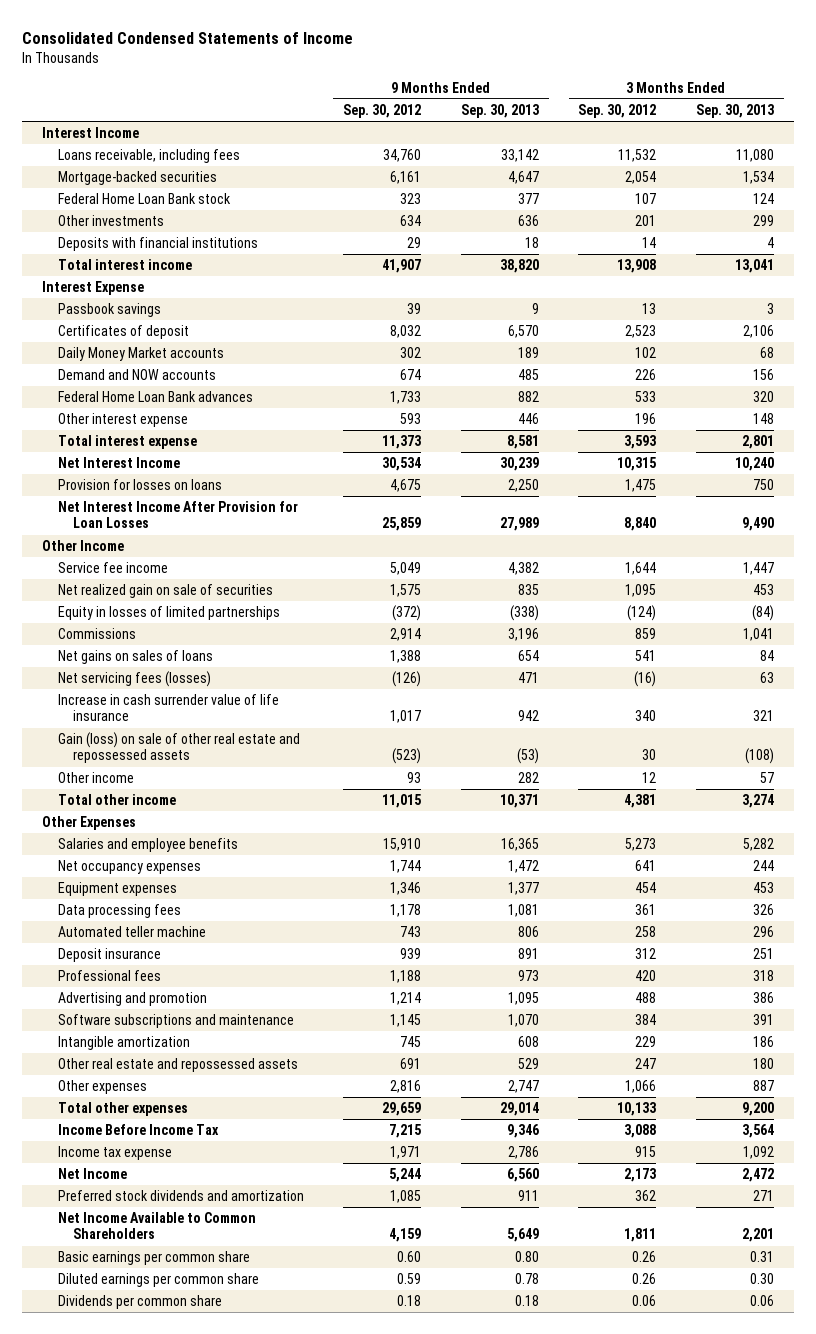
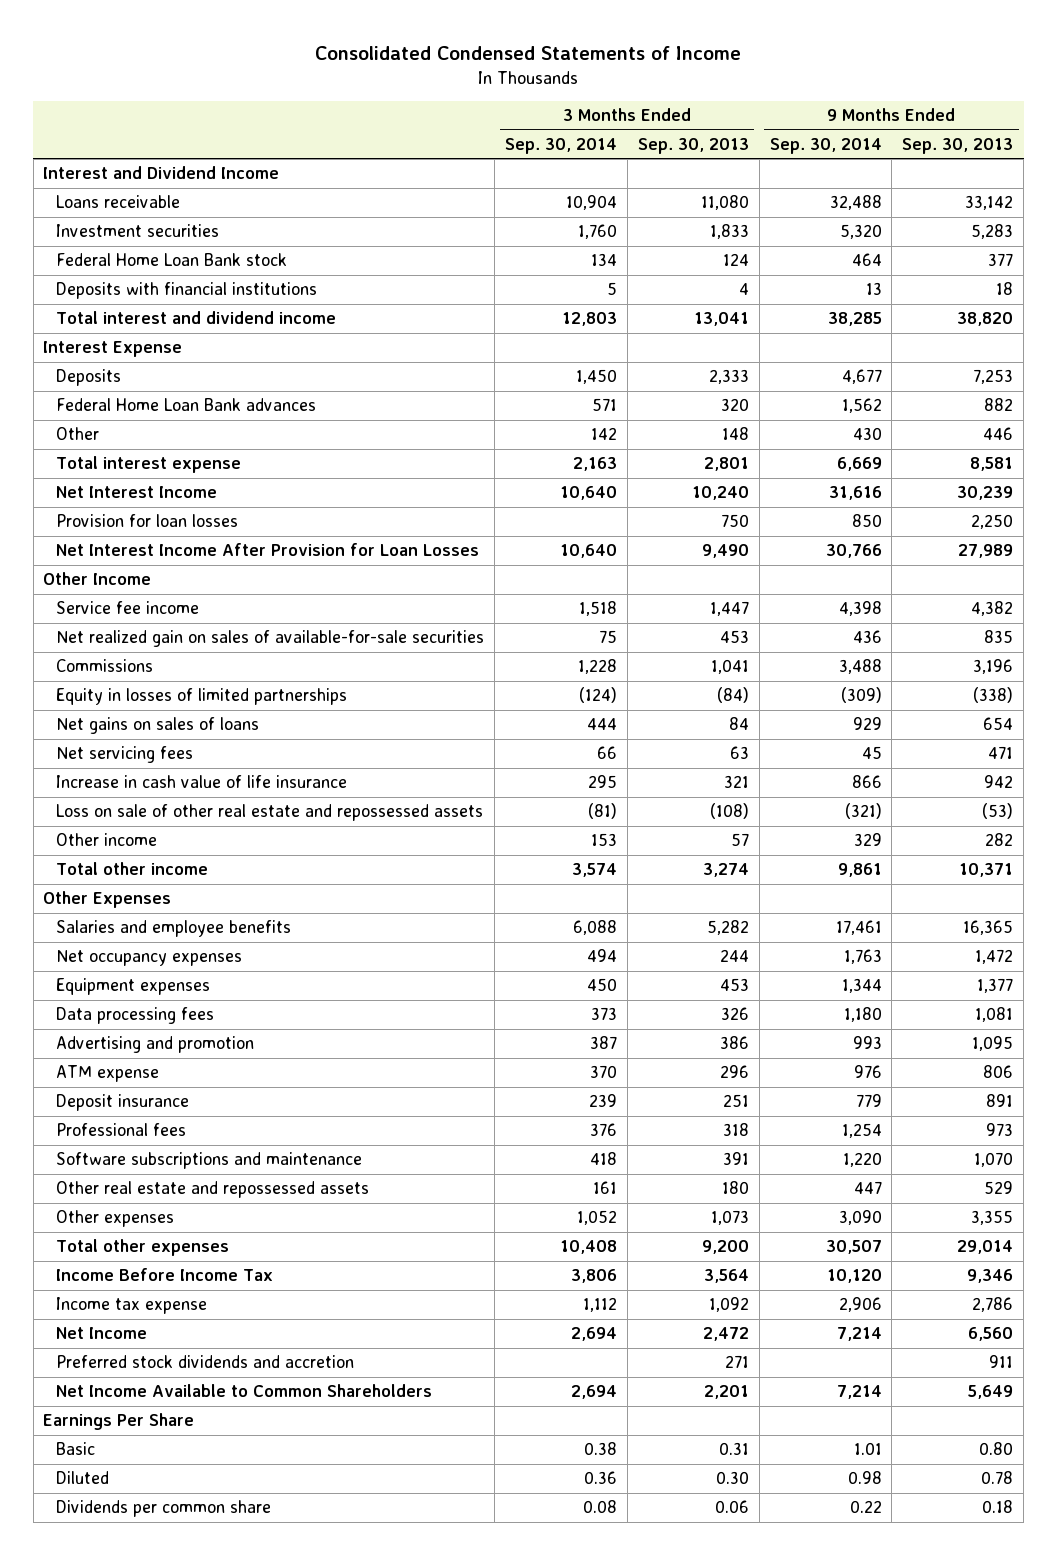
- | 9 Months Ended Sep. 30, 2012 | 9 Months Ended Sep. 30, 2013 | 3 Months Ended Sep. 30, 2012 | 3 Months Ended Sep. 30, 2013
+ | 3 Months Ended Sep. 30, 2014 | 3 Months Ended Sep. 30, 2013 | 9 Months Ended Sep. 30, 2014 | 9 Months Ended Sep. 30, 2013
- Interest Income
- Loans receivable, including fees | 34,760 | 33,142 | 11,532 | 11,080
- Mortgage-backed securities | 6,161 | 4,647 | 2,054 | 1,534
+ Interest and Dividend Income
+ Loans receivable | 10,904 | 11,080 | 32,488 | 33,142
+ Investment securities | 1,760 | 1,833 | 5,320 | 5,283
- Other investments | 634 | 636 | 201 | 299
- Total interest income | 41,907 | 38,820 | 13,908 | 13,041
+ Total interest and dividend income | 12,803 | 13,041 | 38,285 | 38,820
- Passbook savings | 39 | 9 | 13 | 3
- Certificates of deposit | 8,032 | 6,570 | 2,523 | 2,106
- Daily Money Market accounts | 302 | 189 | 102 | 68
- Demand and NOW accounts | 674 | 485 | 226 | 156
+ Deposits | 1,450 | 2,333 | 4,677 | 7,253
- Other interest expense | 593 | 446 | 196 | 148
+ Other | 142 | 148 | 430 | 446
- Provision for losses on loans | 4,675 | 2,250 | 1,475 | 750
+ Provision for loan losses | | 750 | 850 | 2,250
- Net realized gain on sale of securities | 1,575 | 835 | 1,095 | 453
+ Net realized gain on sales of available-for-sale securities | 75 | 453 | 436 | 835
moved down: Equity in losses of limited partnerships | (124) | (84) | (309) | (338)
- Net servicing fees (losses) | (126) | 471 | (16) | 63
- Increase in cash surrender value of life insurance | 1,017 | 942 | 340 | 321
- Gain (loss) on sale of other real estate and repossessed assets | (523) | (53) | 30 | (108)
+ Net servicing fees | 66 | 63 | 45 | 471
+ Increase in cash value of life insurance | 295 | 321 | 866 | 942
+ Loss on sale of other real estate and repossessed assets | (81) | (108) | (321) | (53)
- Automated teller machine | 743 | 806 | 258 | 296
moved up: Advertising and promotion | 387 | 386 | 993 | 1,095
+ ATM expense | 370 | 296 | 976 | 806
- Intangible amortization | 745 | 608 | 229 | 186
- Other expenses | 2,816 | 2,747 | 1,066 | 887
+ Other expenses | 1,052 | 1,073 | 3,090 | 3,355
- Preferred stock dividends and amortization | 1,085 | 911 | 362 | 271
+ Preferred stock dividends and accretion | | 271 | | 911
- Basic earnings per common share | 0.60 | 0.80 | 0.26 | 0.31
- Diluted earnings per common share | 0.59 | 0.78 | 0.26 | 0.30
+ Earnings Per Share
+ Basic | 0.38 | 0.31 | 1.01 | 0.80
+ Diluted | 0.36 | 0.30 | 0.98 | 0.78

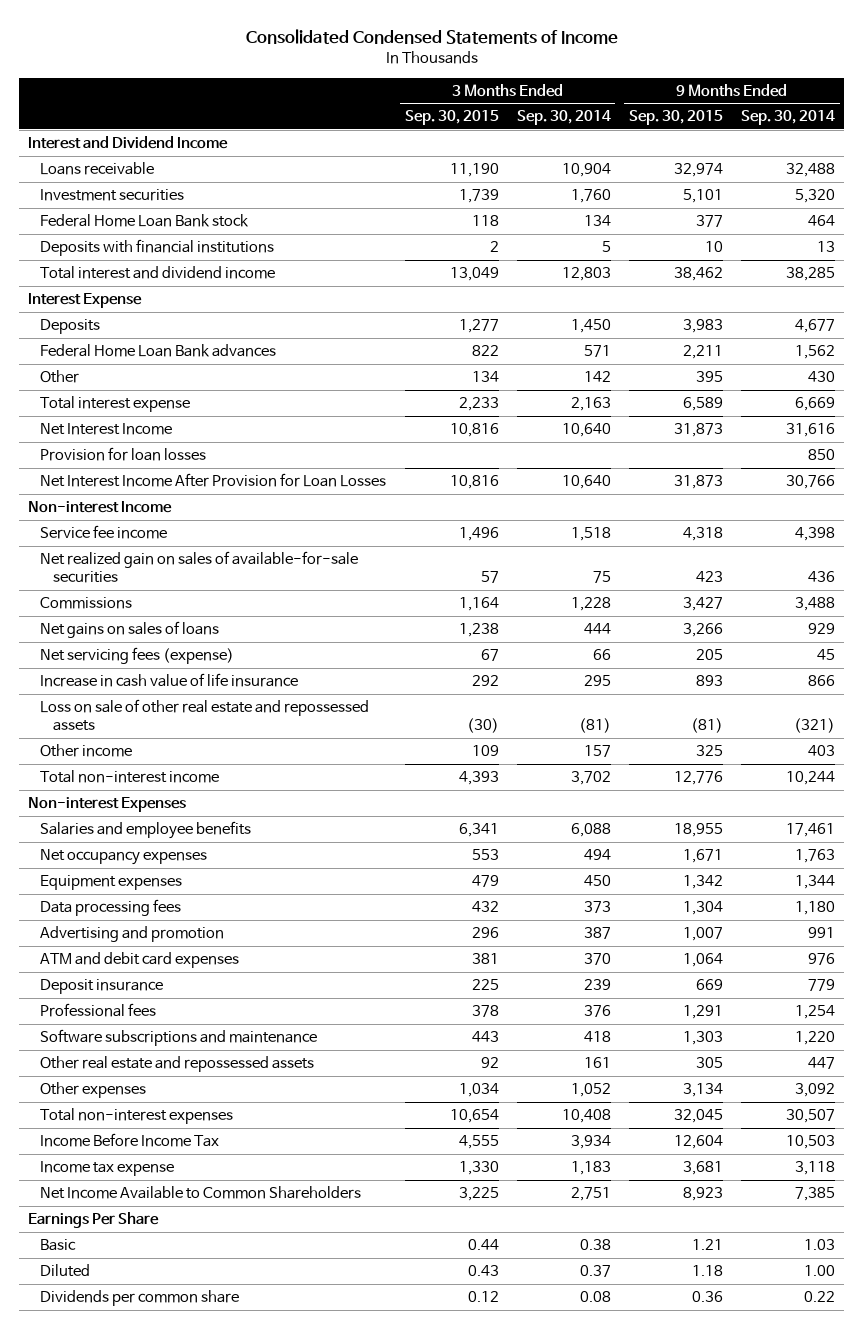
- | 3 Months Ended Sep. 30, 2014 | 3 Months Ended Sep. 30, 2013 | 9 Months Ended Sep. 30, 2014 | 9 Months Ended Sep. 30, 2013
+ | 3 Months Ended Sep. 30, 2015 | 3 Months Ended Sep. 30, 2014 | 9 Months Ended Sep. 30, 2015 | 9 Months Ended Sep. 30, 2014
- Other Income
+ Non-interest Income
- Equity in losses of limited partnerships | (124) | (84) | (309) | (338)
- Net servicing fees | 66 | 63 | 45 | 471
+ Net servicing fees (expense) | 67 | 66 | 205 | 45
- Other income | 153 | 57 | 329 | 282
- Total other income | 3,574 | 3,274 | 9,861 | 10,371
- Other Expenses
+ Other income | 109 | 157 | 325 | 403
+ Total non-interest income | 4,393 | 3,702 | 12,776 | 10,244
+ Non-interest Expenses
- Advertising and promotion | 387 | 386 | 993 | 1,095
- ATM expense | 370 | 296 | 976 | 806
+ Advertising and promotion | 296 | 387 | 1,007 | 991
+ ATM and debit card expenses | 381 | 370 | 1,064 | 976
- Other expenses | 1,052 | 1,073 | 3,090 | 3,355
- Total other expenses | 10,408 | 9,200 | 30,507 | 29,014
- Income Before Income Tax | 3,806 | 3,564 | 10,120 | 9,346
- Income tax expense | 1,112 | 1,092 | 2,906 | 2,786
- Net Income | 2,694 | 2,472 | 7,214 | 6,560
- Preferred stock dividends and accretion | | 271 | | 911
- Net Income Available to Common Shareholders | 2,694 | 2,201 | 7,214 | 5,649
+ Other expenses | 1,034 | 1,052 | 3,134 | 3,092
+ Total non-interest expenses | 10,654 | 10,408 | 32,045 | 30,507
+ Income Before Income Tax | 4,555 | 3,934 | 12,604 | 10,503
+ Income tax expense | 1,330 | 1,183 | 3,681 | 3,118
+ Net Income Available to Common Shareholders | 3,225 | 2,751 | 8,923 | 7,385
- Basic | 0.38 | 0.31 | 1.01 | 0.80
- Diluted | 0.36 | 0.30 | 0.98 | 0.78
+ Basic | 0.44 | 0.38 | 1.21 | 1.03
+ Diluted | 0.43 | 0.37 | 1.18 | 1.00

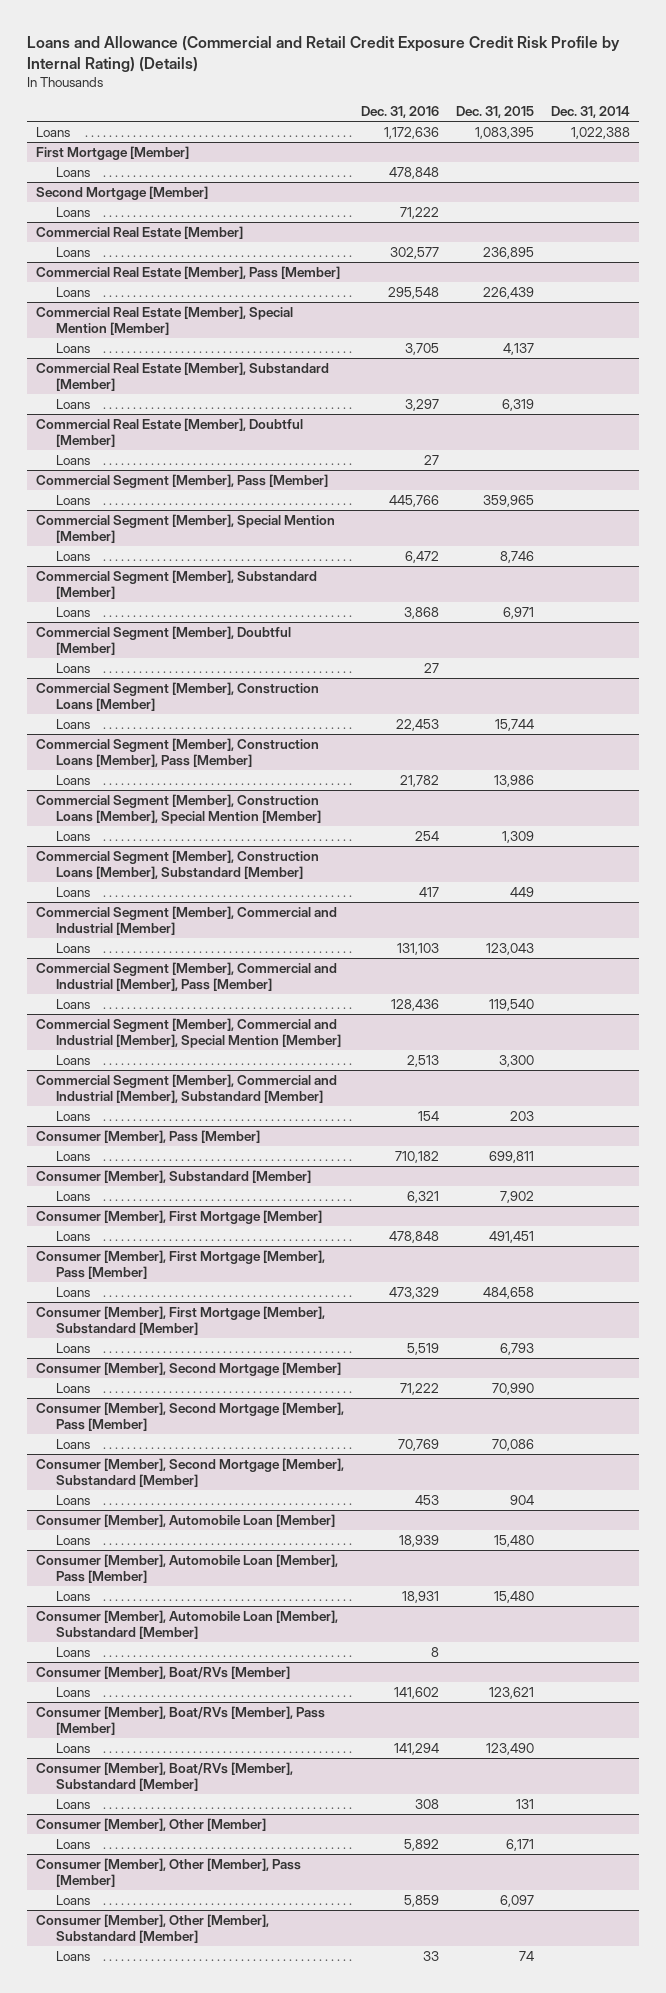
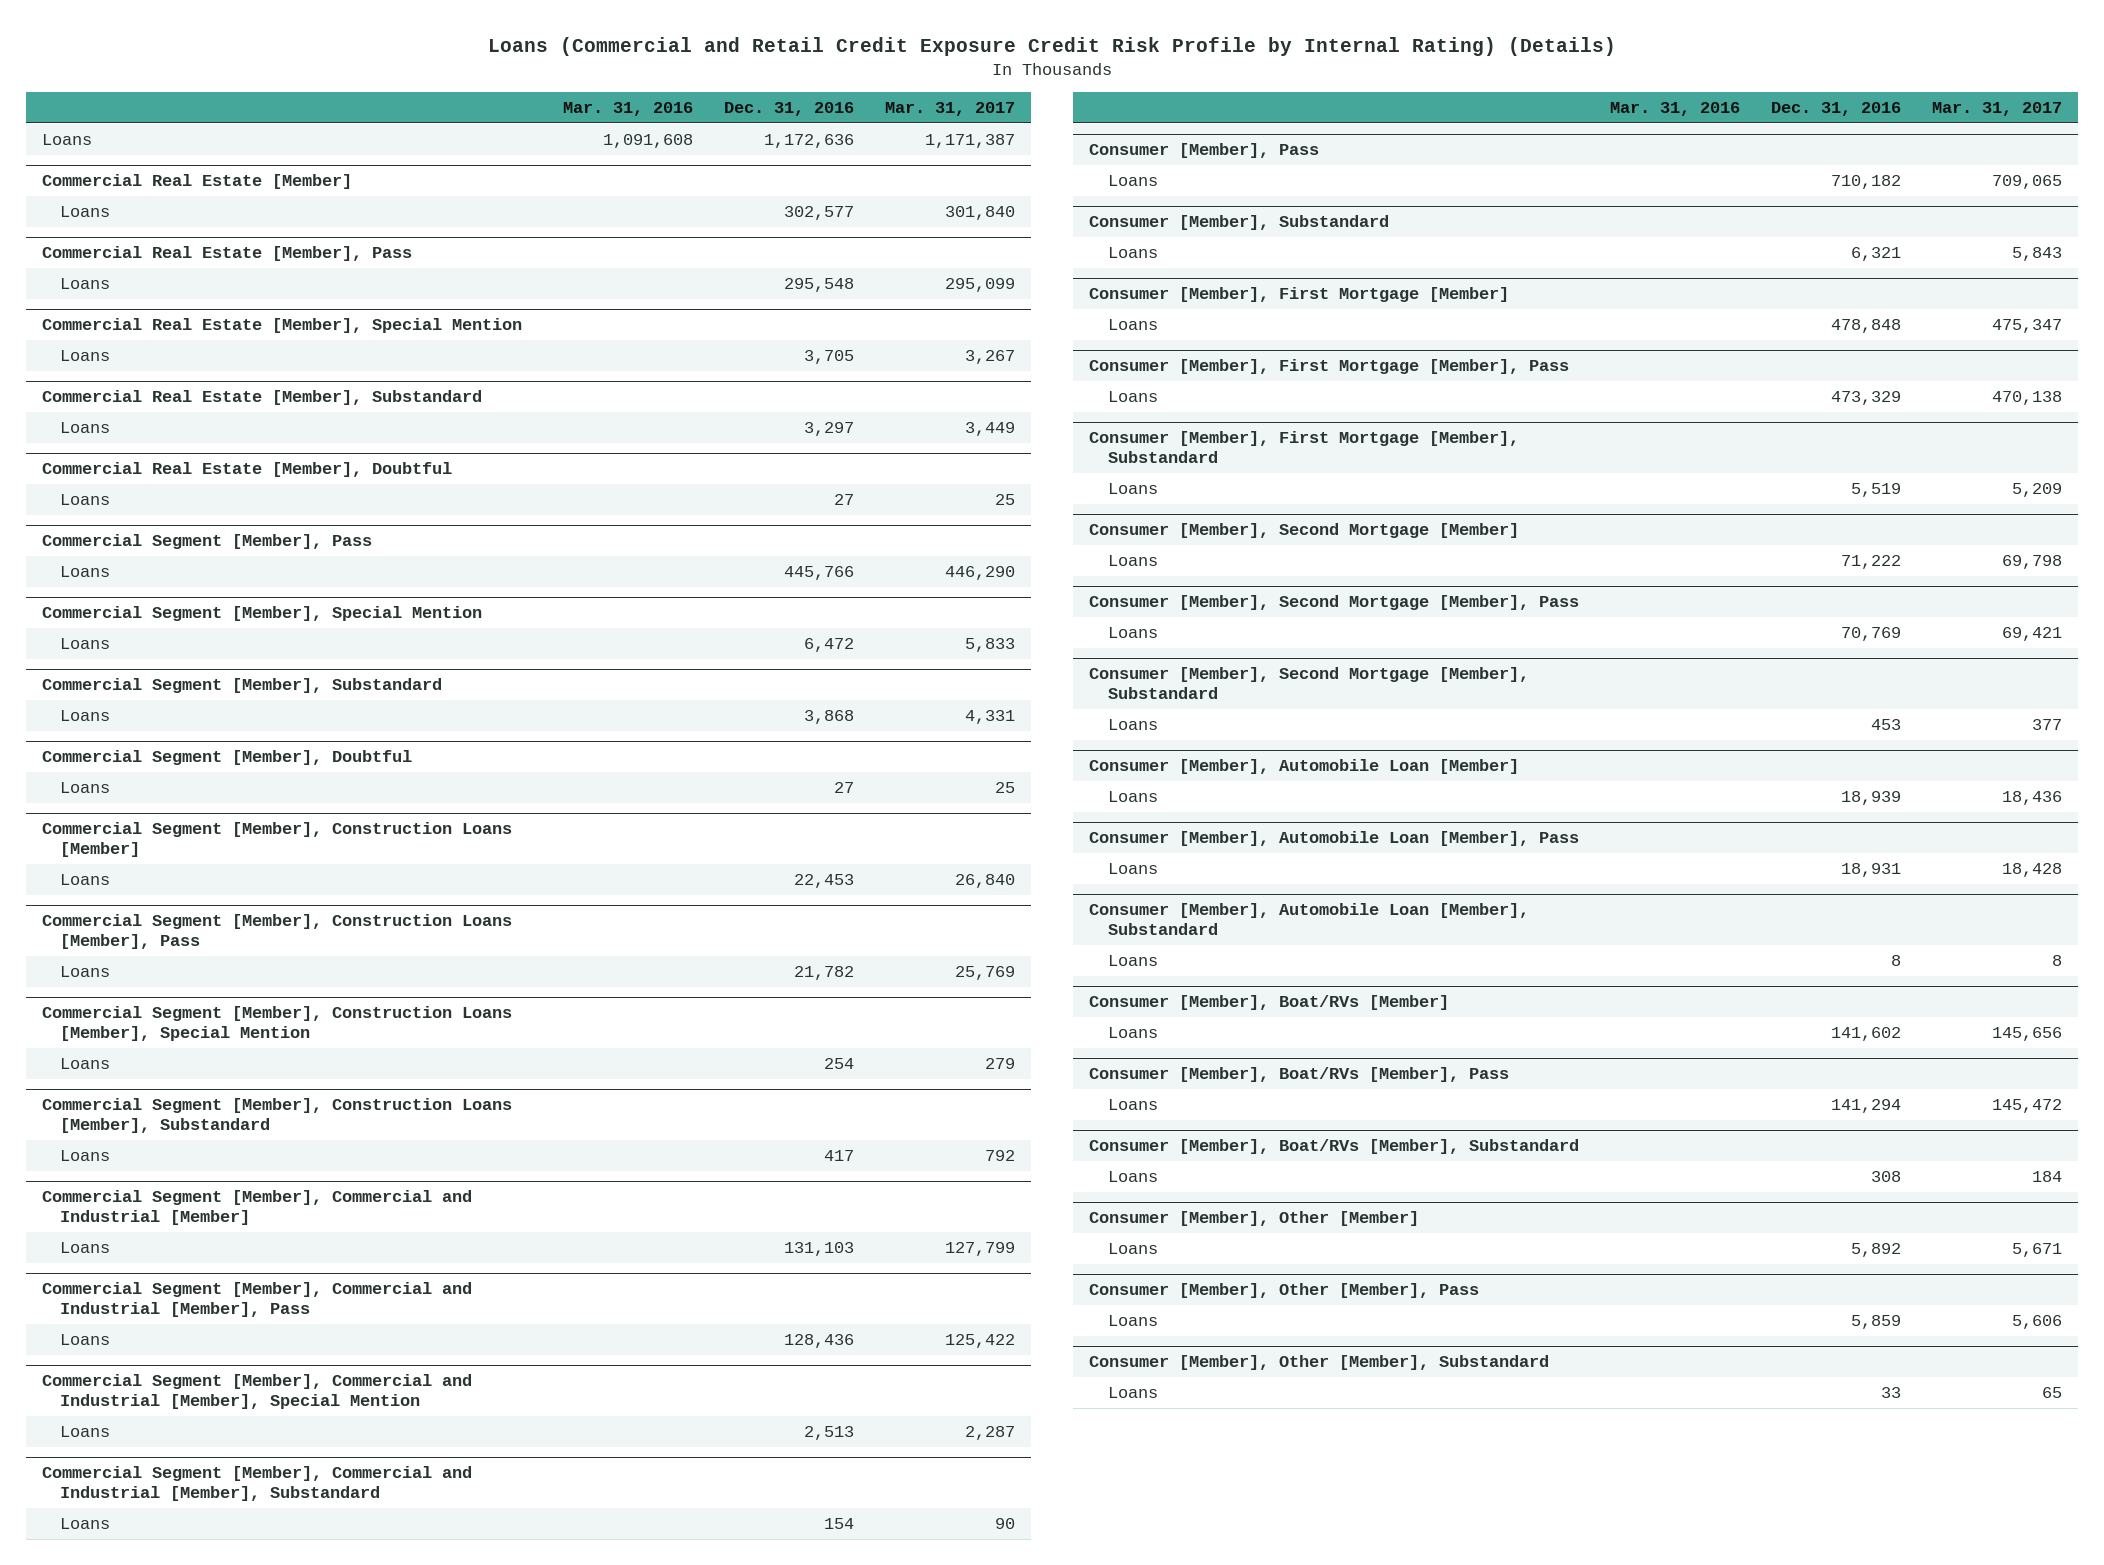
- Loans and Allowance (Commercial and Retail Credit Exposure Credit Risk Profile by Internal Rating) (Details)
+ Loans (Commercial and Retail Credit Exposure Credit Risk Profile by Internal Rating) (Details)
- | Dec. 31, 2016 | Dec. 31, 2015 | Dec. 31, 2014
+ | Mar. 31, 2016 | Dec. 31, 2016 | Mar. 31, 2017
- First Mortgage [Member]
- Loans | 478,848 | |
- Second Mortgage [Member]
- Loans | 71,222 | |
- Commercial Real Estate [Member], Pass [Member]
+ Commercial Real Estate [Member], Pass
- Commercial Real Estate [Member], Special Mention [Member]
+ Commercial Real Estate [Member], Special Mention
- Commercial Real Estate [Member], Substandard [Member]
+ Commercial Real Estate [Member], Substandard
- Commercial Real Estate [Member], Doubtful [Member]
+ Commercial Real Estate [Member], Doubtful
- Commercial Segment [Member], Pass [Member]
+ Commercial Segment [Member], Pass
- Commercial Segment [Member], Special Mention [Member]
+ Commercial Segment [Member], Special Mention
- Commercial Segment [Member], Substandard [Member]
+ Commercial Segment [Member], Substandard
- Commercial Segment [Member], Doubtful [Member]
+ Commercial Segment [Member], Doubtful
- Commercial Segment [Member], Construction Loans [Member], Pass [Member]
+ Commercial Segment [Member], Construction Loans [Member], Pass
- Commercial Segment [Member], Construction Loans [Member], Special Mention [Member]
+ Commercial Segment [Member], Construction Loans [Member], Special Mention
- Commercial Segment [Member], Construction Loans [Member], Substandard [Member]
+ Commercial Segment [Member], Construction Loans [Member], Substandard
- Commercial Segment [Member], Commercial and Industrial [Member], Pass [Member]
+ Commercial Segment [Member], Commercial and Industrial [Member], Pass
- Commercial Segment [Member], Commercial and Industrial [Member], Special Mention [Member]
+ Commercial Segment [Member], Commercial and Industrial [Member], Special Mention
- Commercial Segment [Member], Commercial and Industrial [Member], Substandard [Member]
+ Commercial Segment [Member], Commercial and Industrial [Member], Substandard
- Consumer [Member], Pass [Member]
+ Consumer [Member], Pass
- Consumer [Member], Substandard [Member]
+ Consumer [Member], Substandard
- Consumer [Member], First Mortgage [Member], Pass [Member]
+ Consumer [Member], First Mortgage [Member], Pass
- Consumer [Member], First Mortgage [Member], Substandard [Member]
+ Consumer [Member], First Mortgage [Member], Substandard
- Consumer [Member], Second Mortgage [Member], Pass [Member]
+ Consumer [Member], Second Mortgage [Member], Pass
- Consumer [Member], Second Mortgage [Member], Substandard [Member]
+ Consumer [Member], Second Mortgage [Member], Substandard
- Consumer [Member], Automobile Loan [Member], Pass [Member]
+ Consumer [Member], Automobile Loan [Member], Pass
- Consumer [Member], Automobile Loan [Member], Substandard [Member]
+ Consumer [Member], Automobile Loan [Member], Substandard
- Consumer [Member], Boat/RVs [Member], Pass [Member]
+ Consumer [Member], Boat/RVs [Member], Pass
- Consumer [Member], Boat/RVs [Member], Substandard [Member]
+ Consumer [Member], Boat/RVs [Member], Substandard
- Consumer [Member], Other [Member], Pass [Member]
+ Consumer [Member], Other [Member], Pass
- Consumer [Member], Other [Member], Substandard [Member]
+ Consumer [Member], Other [Member], Substandard

